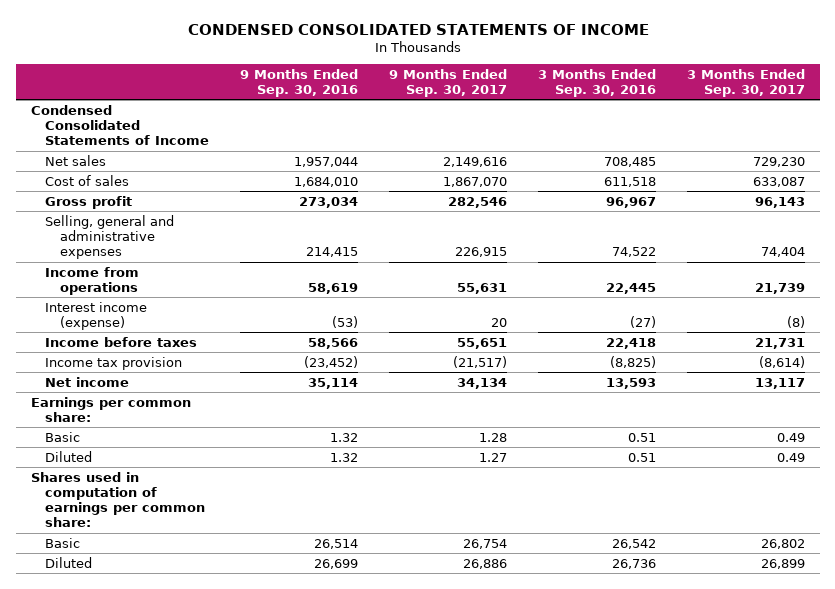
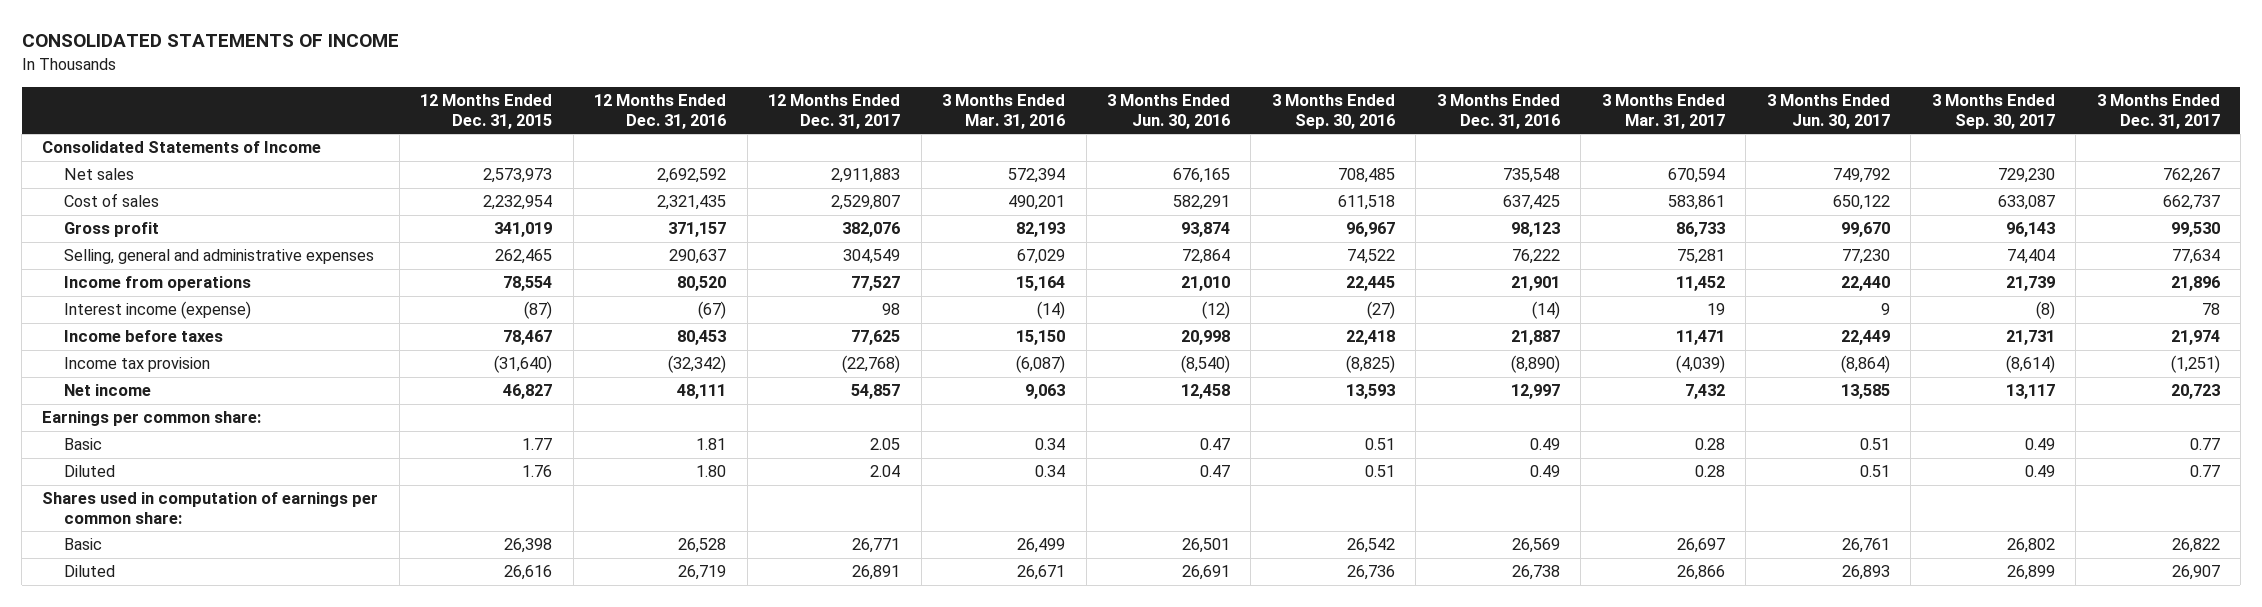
- CONDENSED CONSOLIDATED STATEMENTS OF INCOME
+ CONSOLIDATED STATEMENTS OF INCOME
- | 9 Months Ended Sep. 30, 2016 | 9 Months Ended Sep. 30, 2017 | 3 Months Ended Sep. 30, 2016 | 3 Months Ended Sep. 30, 2017
+ | 12 Months Ended Dec. 31, 2015 | 12 Months Ended Dec. 31, 2016 | 12 Months Ended Dec. 31, 2017 | 3 Months Ended Mar. 31, 2016 | 3 Months Ended Jun. 30, 2016 | 3 Months Ended Sep. 30, 2016 | 3 Months Ended Dec. 31, 2016 | 3 Months Ended Mar. 31, 2017 | 3 Months Ended Jun. 30, 2017 | 3 Months Ended Sep. 30, 2017 | 3 Months Ended Dec. 31, 2017
- Condensed Consolidated Statements of Income
+ Consolidated Statements of Income

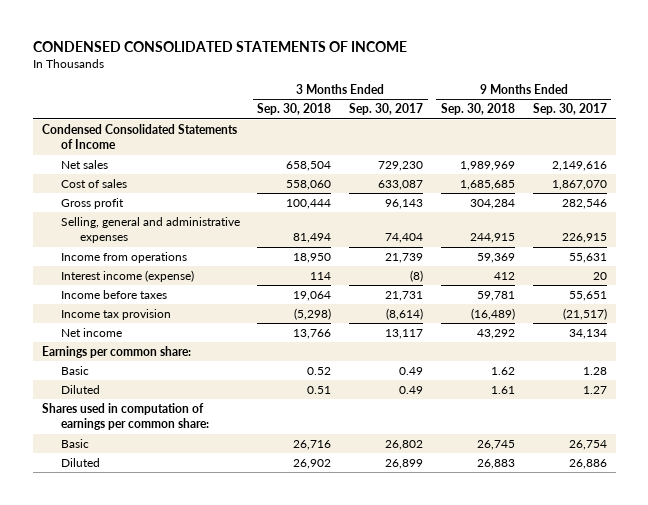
- CONSOLIDATED STATEMENTS OF INCOME
+ CONDENSED CONSOLIDATED STATEMENTS OF INCOME
- | 12 Months Ended Dec. 31, 2015 | 12 Months Ended Dec. 31, 2016 | 12 Months Ended Dec. 31, 2017 | 3 Months Ended Mar. 31, 2016 | 3 Months Ended Jun. 30, 2016 | 3 Months Ended Sep. 30, 2016 | 3 Months Ended Dec. 31, 2016 | 3 Months Ended Mar. 31, 2017 | 3 Months Ended Jun. 30, 2017 | 3 Months Ended Sep. 30, 2017 | 3 Months Ended Dec. 31, 2017
+ | 3 Months Ended Sep. 30, 2018 | 3 Months Ended Sep. 30, 2017 | 9 Months Ended Sep. 30, 2018 | 9 Months Ended Sep. 30, 2017
- Consolidated Statements of Income
+ Condensed Consolidated Statements of Income

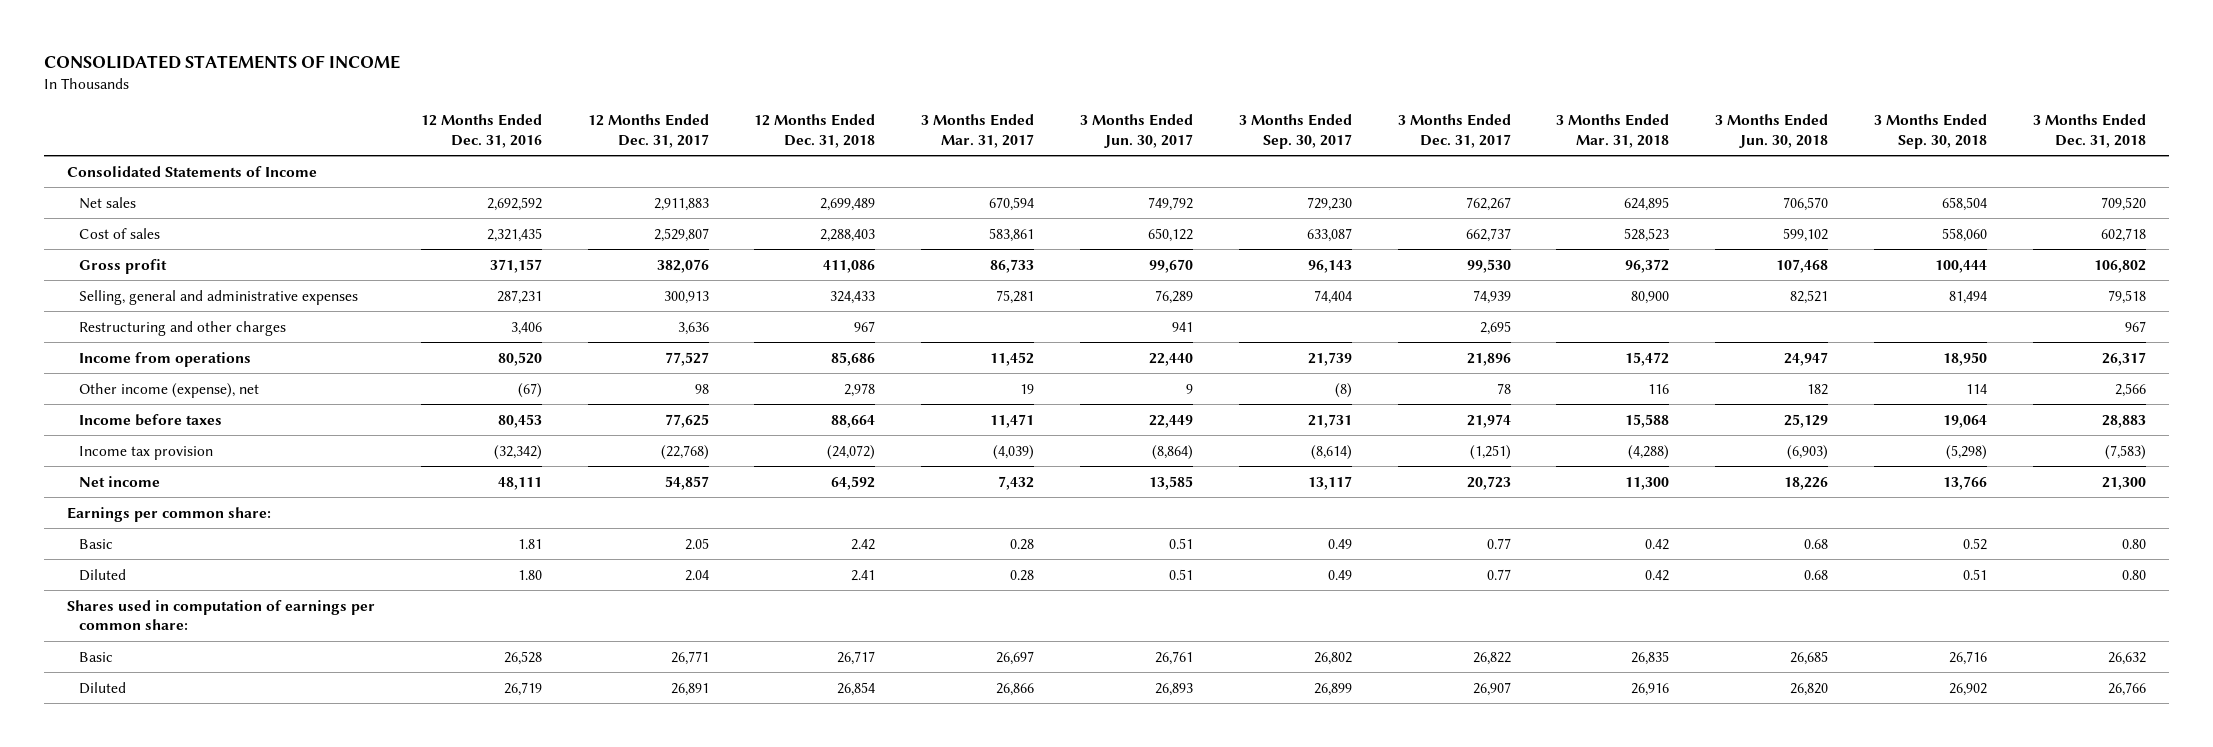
- CONDENSED CONSOLIDATED STATEMENTS OF INCOME
+ CONSOLIDATED STATEMENTS OF INCOME
- | 3 Months Ended Sep. 30, 2018 | 3 Months Ended Sep. 30, 2017 | 9 Months Ended Sep. 30, 2018 | 9 Months Ended Sep. 30, 2017
+ | 12 Months Ended Dec. 31, 2016 | 12 Months Ended Dec. 31, 2017 | 12 Months Ended Dec. 31, 2018 | 3 Months Ended Mar. 31, 2017 | 3 Months Ended Jun. 30, 2017 | 3 Months Ended Sep. 30, 2017 | 3 Months Ended Dec. 31, 2017 | 3 Months Ended Mar. 31, 2018 | 3 Months Ended Jun. 30, 2018 | 3 Months Ended Sep. 30, 2018 | 3 Months Ended Dec. 31, 2018
- Condensed Consolidated Statements of Income
+ Consolidated Statements of Income
+ Restructuring and other charges | 3,406 | 3,636 | 967 | | 941 | | 2,695 | | | | 967
- Interest income (expense) | 114 | (8) | 412 | 20
+ Other income (expense), net | (67) | 98 | 2,978 | 19 | 9 | (8) | 78 | 116 | 182 | 114 | 2,566

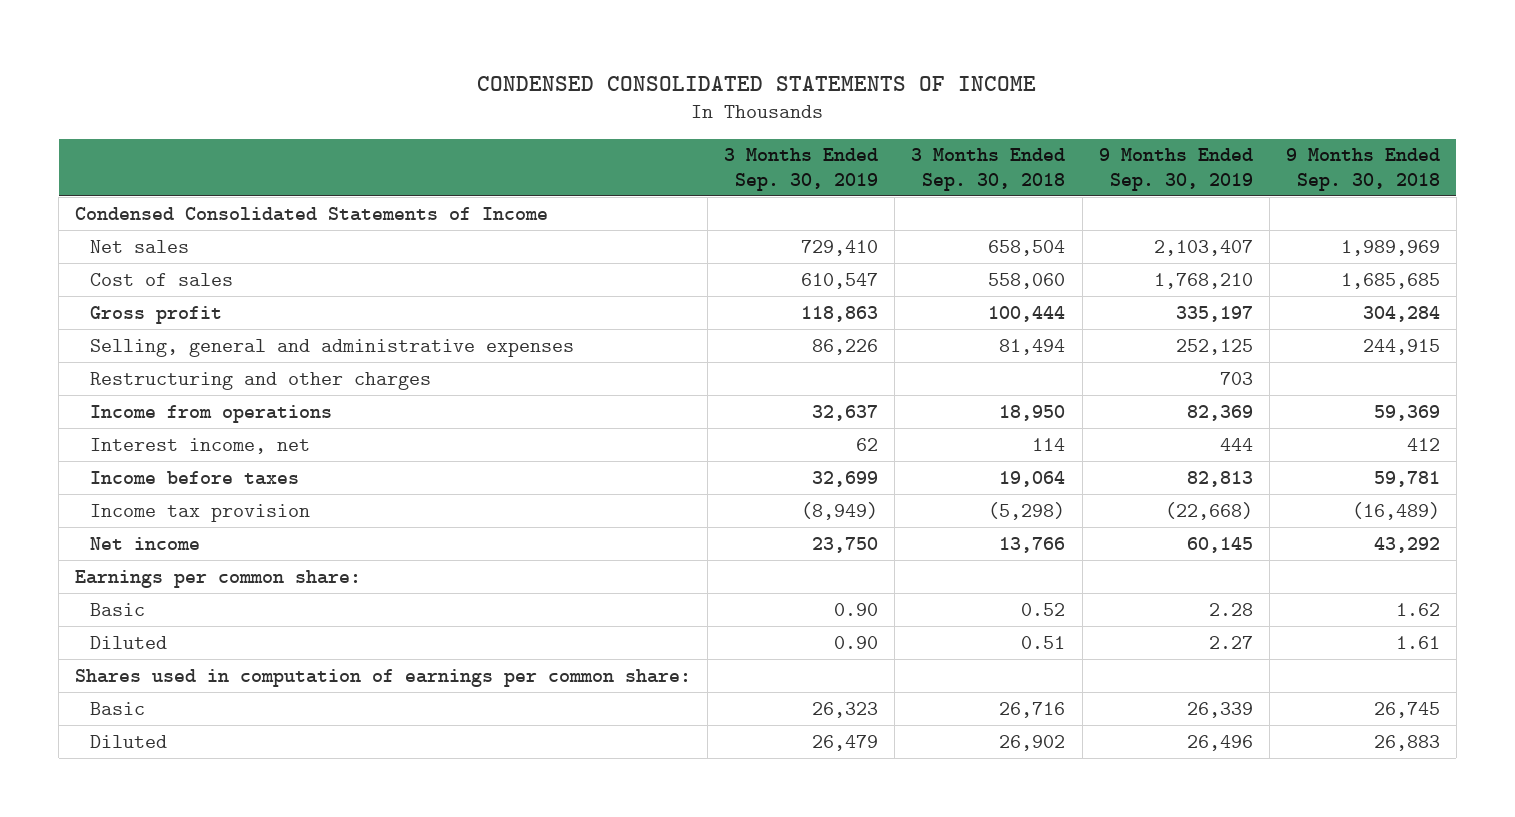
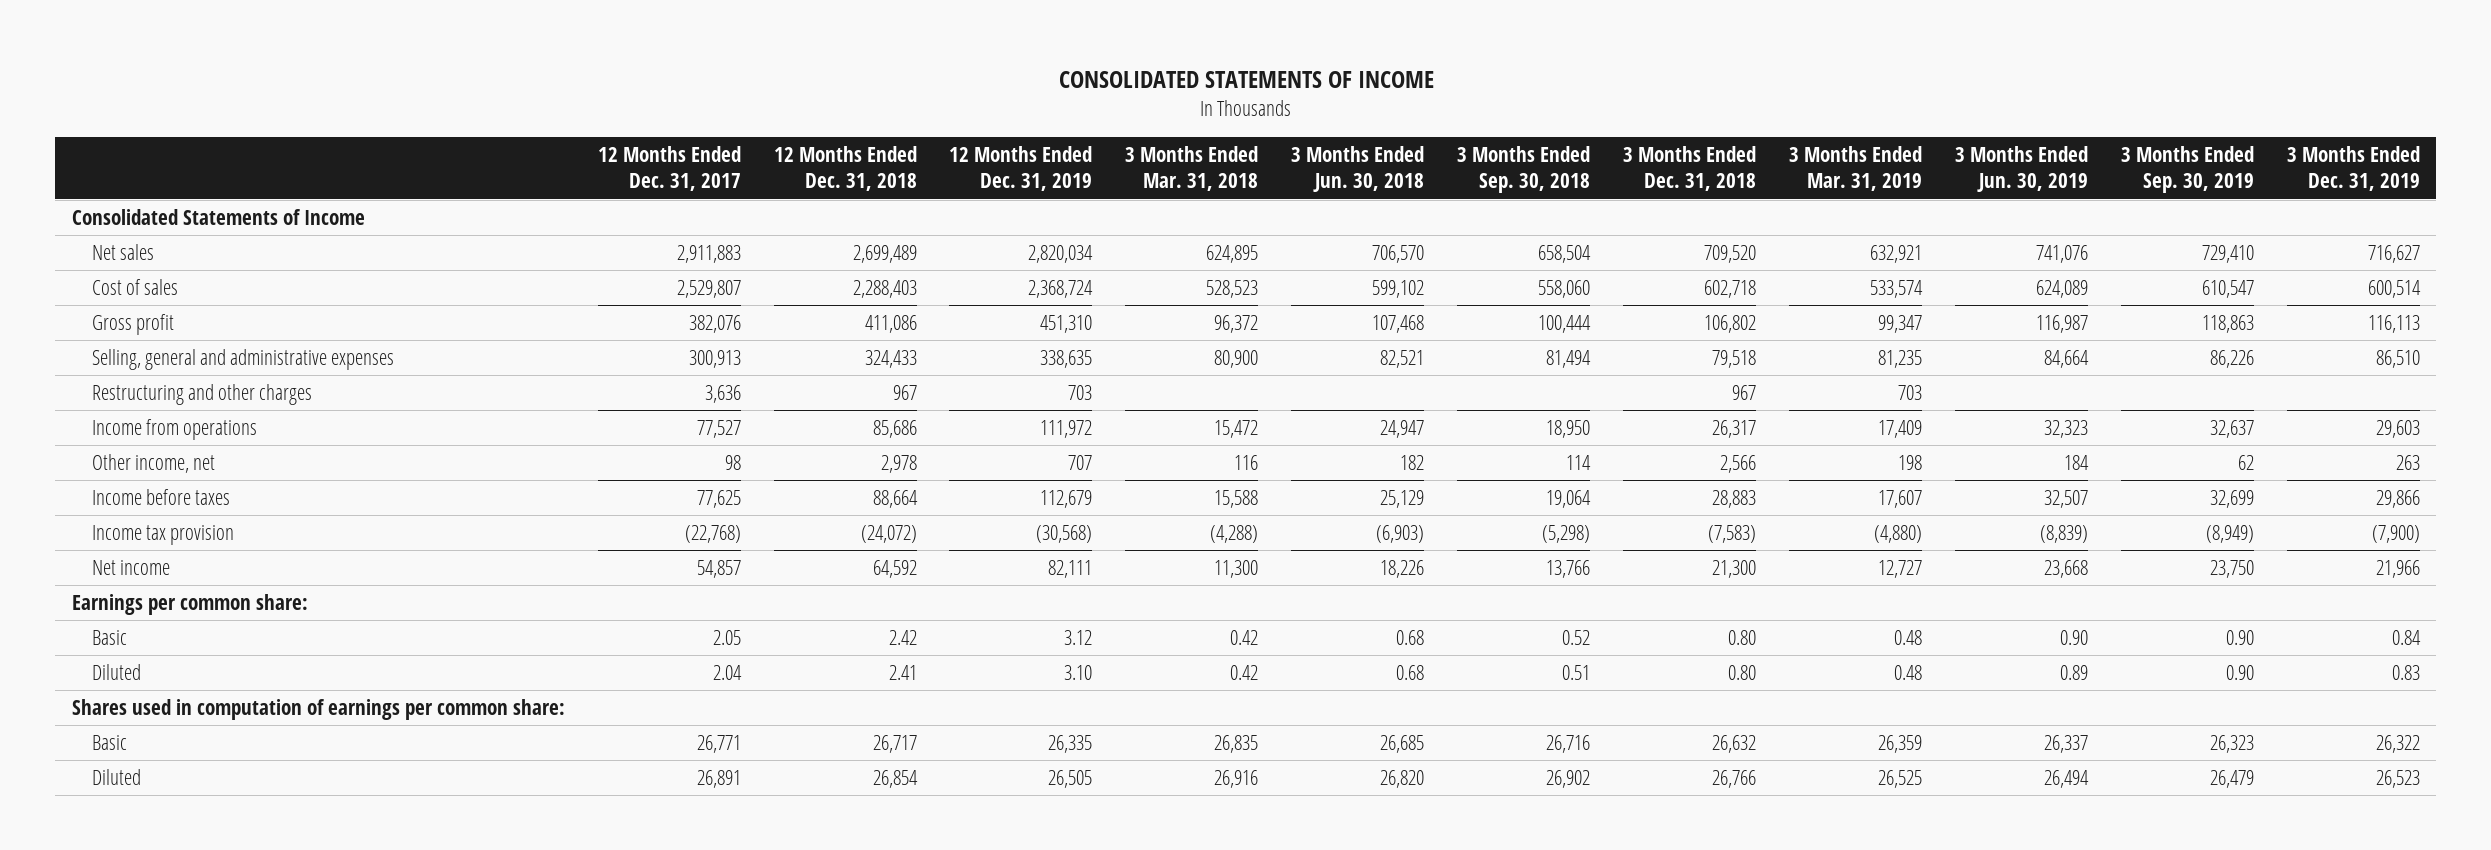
- CONDENSED CONSOLIDATED STATEMENTS OF INCOME
+ CONSOLIDATED STATEMENTS OF INCOME
- | 3 Months Ended Sep. 30, 2019 | 3 Months Ended Sep. 30, 2018 | 9 Months Ended Sep. 30, 2019 | 9 Months Ended Sep. 30, 2018
+ | 12 Months Ended Dec. 31, 2017 | 12 Months Ended Dec. 31, 2018 | 12 Months Ended Dec. 31, 2019 | 3 Months Ended Mar. 31, 2018 | 3 Months Ended Jun. 30, 2018 | 3 Months Ended Sep. 30, 2018 | 3 Months Ended Dec. 31, 2018 | 3 Months Ended Mar. 31, 2019 | 3 Months Ended Jun. 30, 2019 | 3 Months Ended Sep. 30, 2019 | 3 Months Ended Dec. 31, 2019
- Condensed Consolidated Statements of Income
+ Consolidated Statements of Income
- Interest income, net | 62 | 114 | 444 | 412
+ Other income, net | 98 | 2,978 | 707 | 116 | 182 | 114 | 2,566 | 198 | 184 | 62 | 263

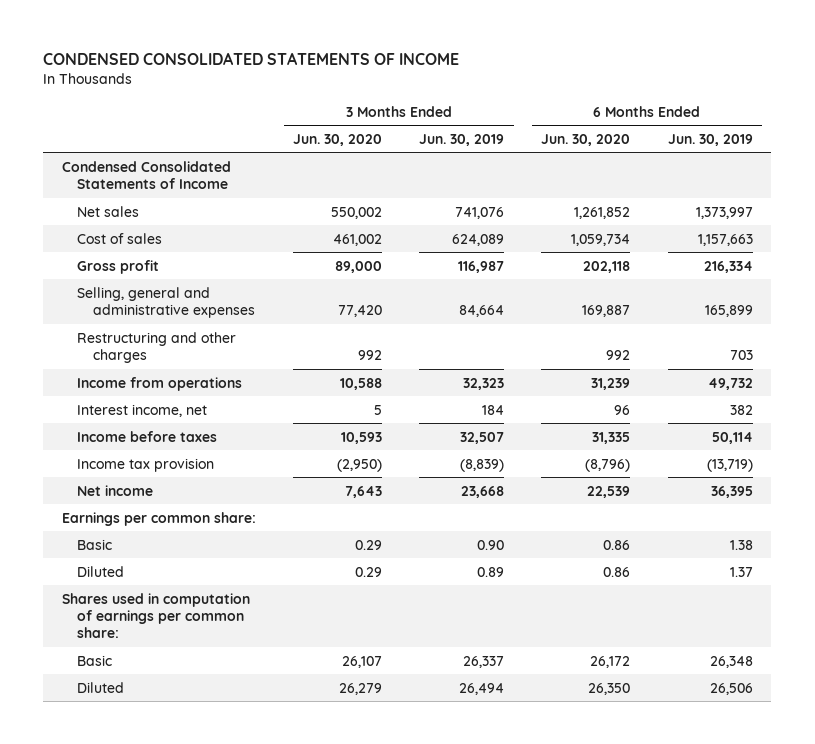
- CONSOLIDATED STATEMENTS OF INCOME
+ CONDENSED CONSOLIDATED STATEMENTS OF INCOME
- | 12 Months Ended Dec. 31, 2017 | 12 Months Ended Dec. 31, 2018 | 12 Months Ended Dec. 31, 2019 | 3 Months Ended Mar. 31, 2018 | 3 Months Ended Jun. 30, 2018 | 3 Months Ended Sep. 30, 2018 | 3 Months Ended Dec. 31, 2018 | 3 Months Ended Mar. 31, 2019 | 3 Months Ended Jun. 30, 2019 | 3 Months Ended Sep. 30, 2019 | 3 Months Ended Dec. 31, 2019
+ | 3 Months Ended Jun. 30, 2020 | 3 Months Ended Jun. 30, 2019 | 6 Months Ended Jun. 30, 2020 | 6 Months Ended Jun. 30, 2019
- Consolidated Statements of Income
+ Condensed Consolidated Statements of Income
- Other income, net | 98 | 2,978 | 707 | 116 | 182 | 114 | 2,566 | 198 | 184 | 62 | 263
+ Interest income, net | 5 | 184 | 96 | 382

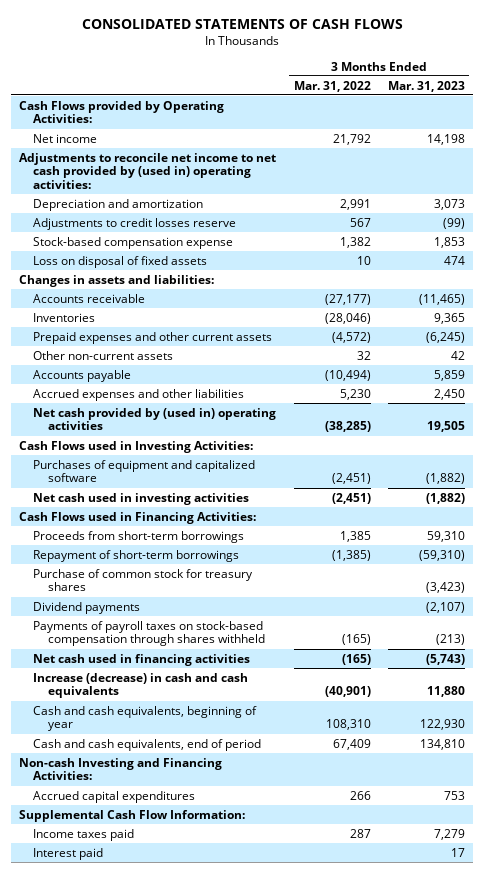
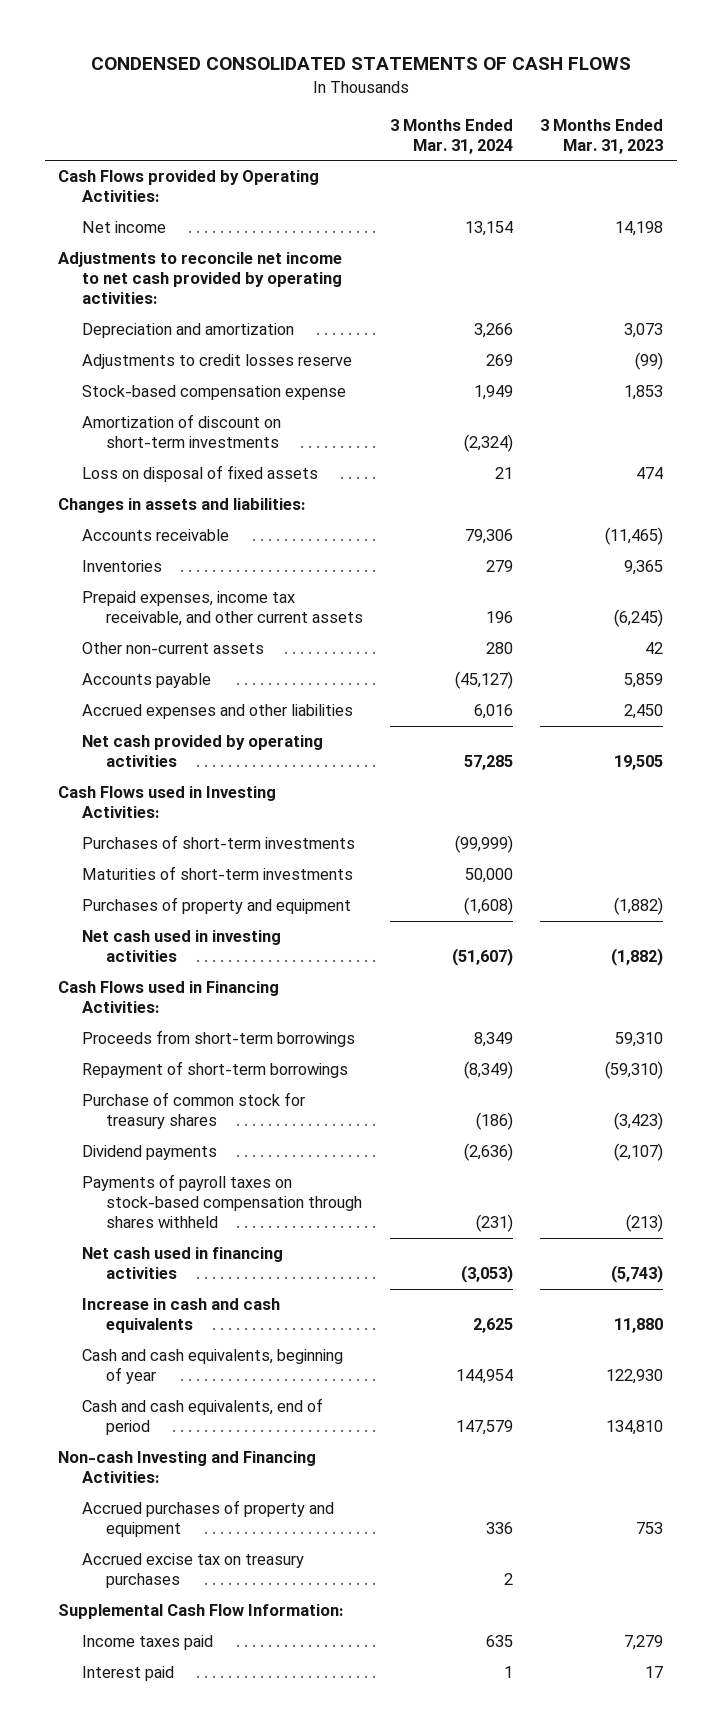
- CONSOLIDATED STATEMENTS OF CASH FLOWS
+ CONDENSED CONSOLIDATED STATEMENTS OF CASH FLOWS
- | 3 Months Ended Mar. 31, 2022 | 3 Months Ended Mar. 31, 2023
+ | 3 Months Ended Mar. 31, 2024 | 3 Months Ended Mar. 31, 2023
- Adjustments to reconcile net income to net cash provided by (used in) operating activities:
+ Adjustments to reconcile net income to net cash provided by operating activities:
+ Amortization of discount on short-term investments | (2,324) |
- Prepaid expenses and other current assets | (4,572) | (6,245)
+ Prepaid expenses, income tax receivable, and other current assets | 196 | (6,245)
- Net cash provided by (used in) operating activities | (38,285) | 19,505
+ Net cash provided by operating activities | 57,285 | 19,505
- Purchases of equipment and capitalized software | (2,451) | (1,882)
+ Purchases of short-term investments | (99,999) |
+ Maturities of short-term investments | 50,000 |
+ Purchases of property and equipment | (1,608) | (1,882)
- Increase (decrease) in cash and cash equivalents | (40,901) | 11,880
+ Increase in cash and cash equivalents | 2,625 | 11,880
- Accrued capital expenditures | 266 | 753
+ Accrued purchases of property and equipment | 336 | 753
+ Accrued excise tax on treasury purchases | 2 |

